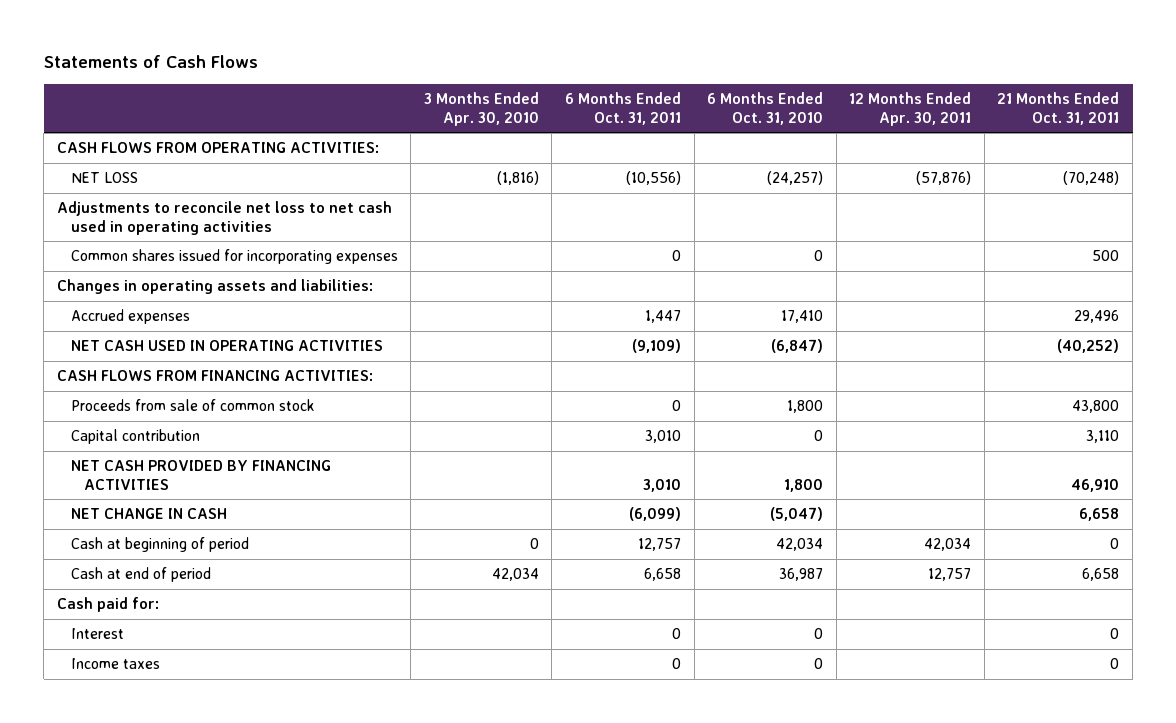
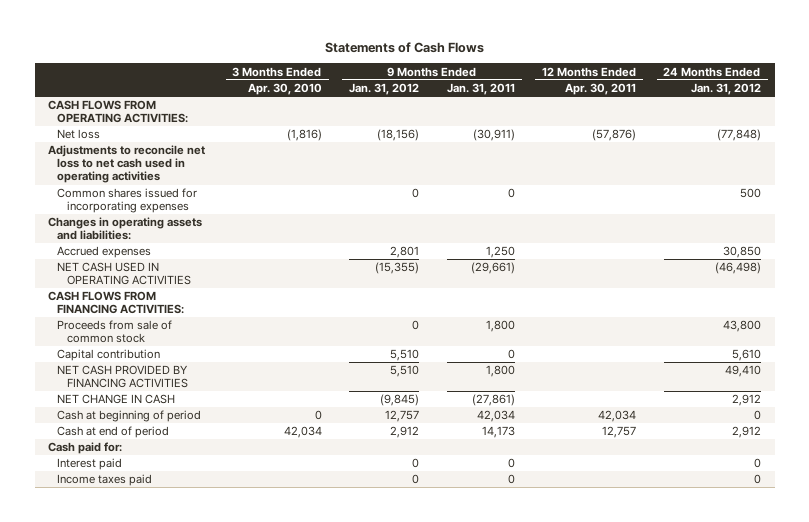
- | 3 Months Ended Apr. 30, 2010 | 6 Months Ended Oct. 31, 2011 | 6 Months Ended Oct. 31, 2010 | 12 Months Ended Apr. 30, 2011 | 21 Months Ended Oct. 31, 2011
+ | 3 Months Ended Apr. 30, 2010 | 9 Months Ended Jan. 31, 2012 | 9 Months Ended Jan. 31, 2011 | 12 Months Ended Apr. 30, 2011 | 24 Months Ended Jan. 31, 2012
- NET LOSS | (1,816) | (10,556) | (24,257) | (57,876) | (70,248)
+ Net loss | (1,816) | (18,156) | (30,911) | (57,876) | (77,848)
- Interest | | 0 | 0 | | 0
- Income taxes | | 0 | 0 | | 0
+ Interest paid | | 0 | 0 | | 0
+ Income taxes paid | | 0 | 0 | | 0

